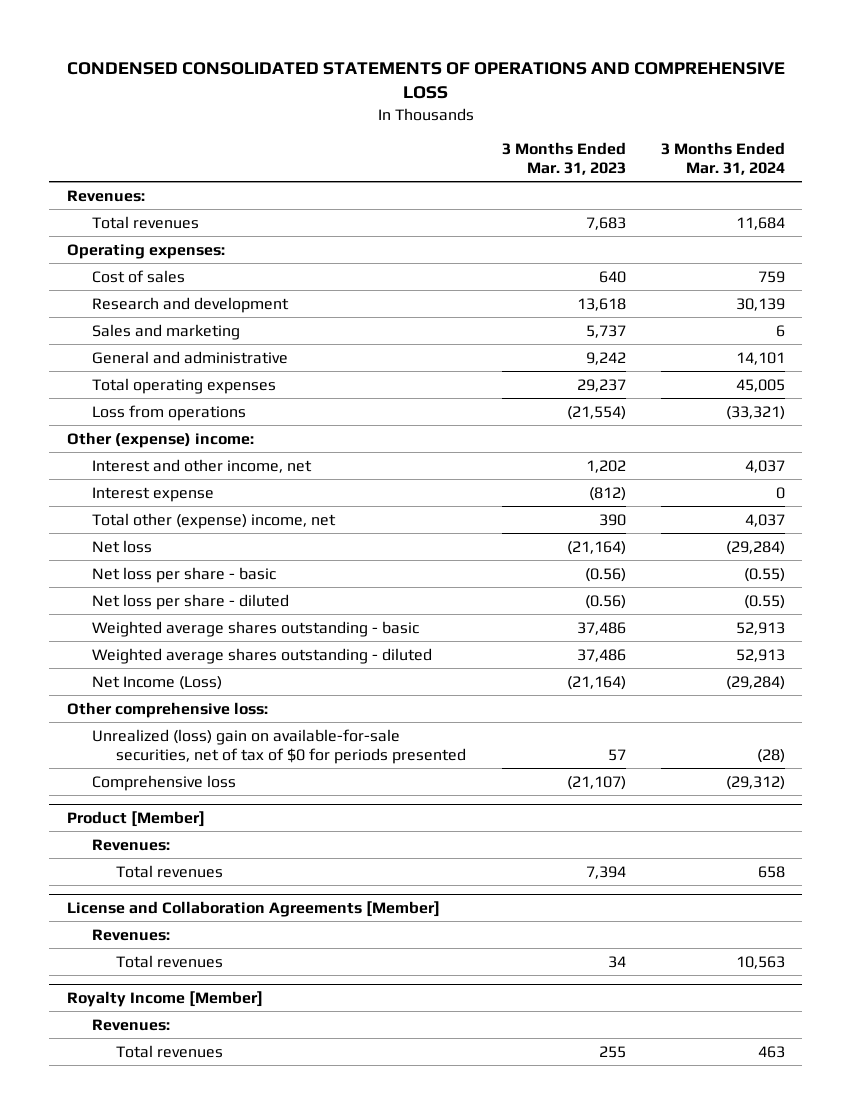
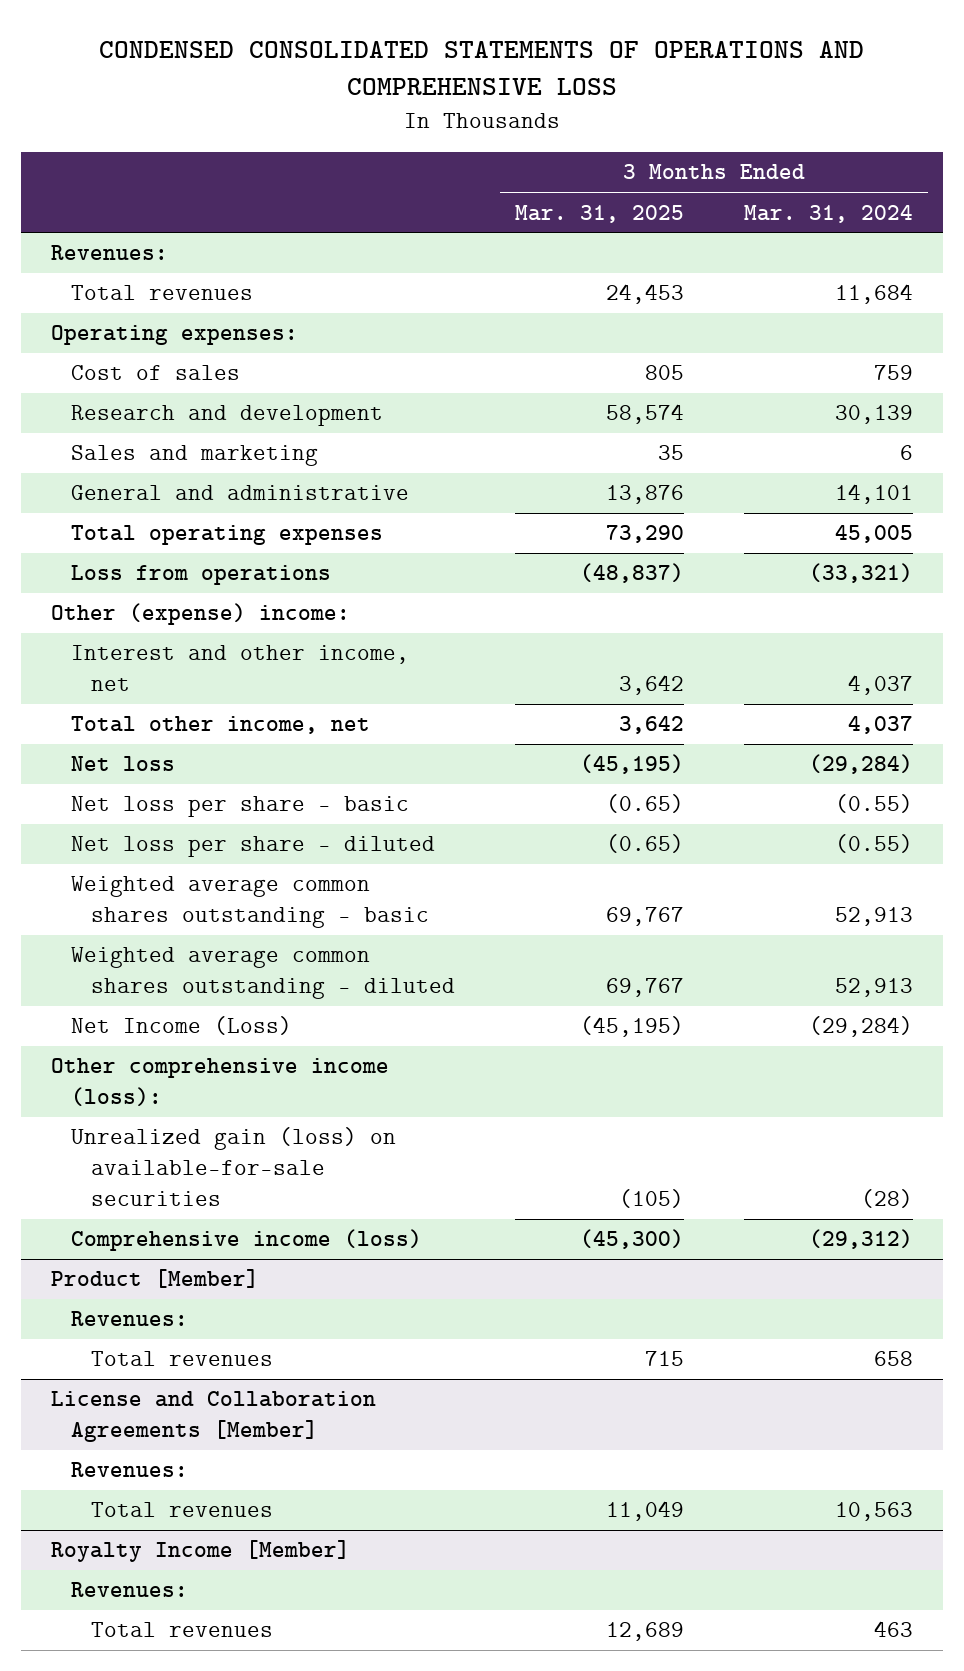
- | 3 Months Ended Mar. 31, 2023 | 3 Months Ended Mar. 31, 2024
+ | 3 Months Ended Mar. 31, 2025 | 3 Months Ended Mar. 31, 2024
- Interest expense | (812) | 0
- Total other (expense) income, net | 390 | 4,037
+ Total other income, net | 3,642 | 4,037
- Weighted average shares outstanding - basic | 37,486 | 52,913
- Weighted average shares outstanding - diluted | 37,486 | 52,913
+ Weighted average common shares outstanding - basic | 69,767 | 52,913
+ Weighted average common shares outstanding - diluted | 69,767 | 52,913
- Other comprehensive loss:
- Unrealized (loss) gain on available-for-sale securities, net of tax of $0 for periods presented | 57 | (28)
- Comprehensive loss | (21,107) | (29,312)
+ Other comprehensive income (loss):
+ Unrealized gain (loss) on available-for-sale securities | (105) | (28)
+ Comprehensive income (loss) | (45,300) | (29,312)

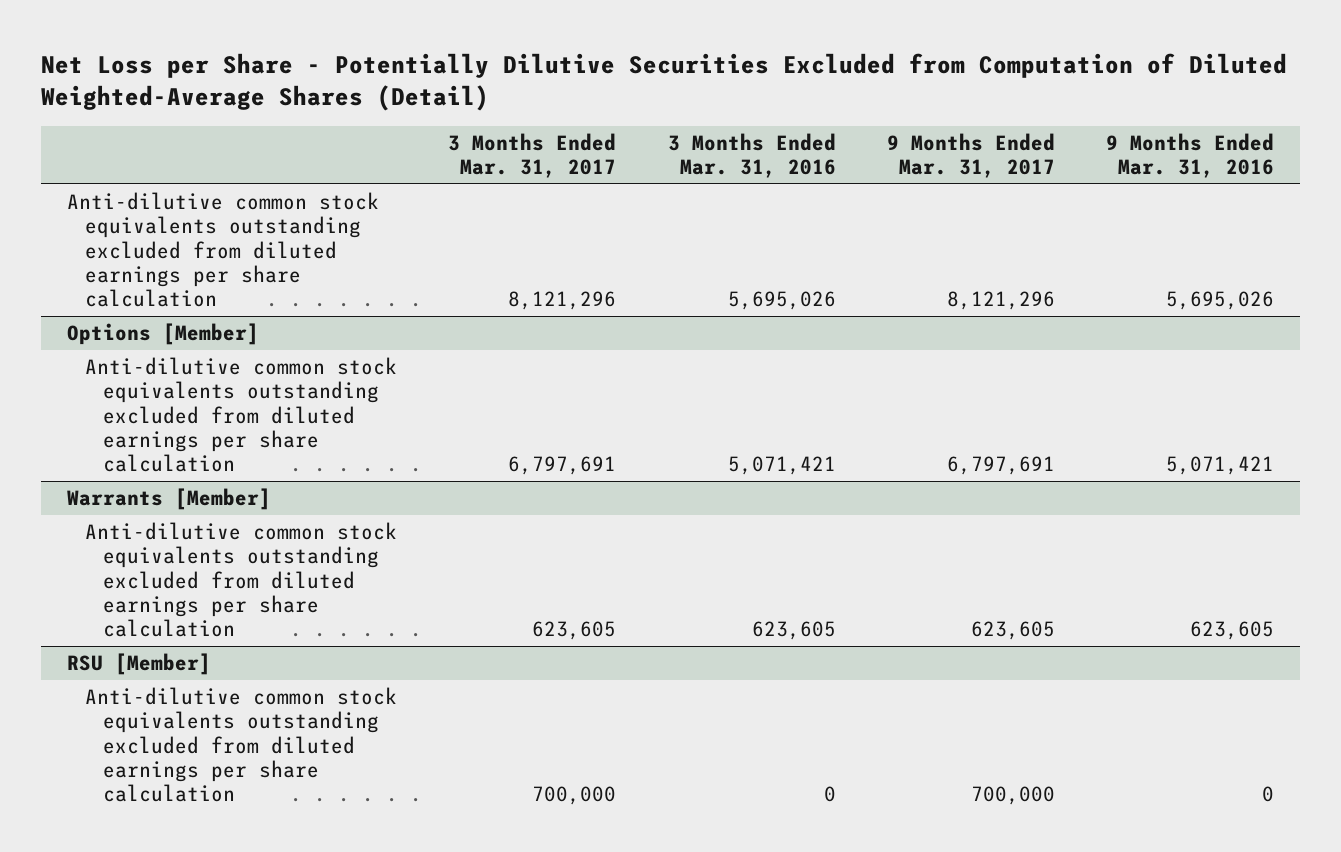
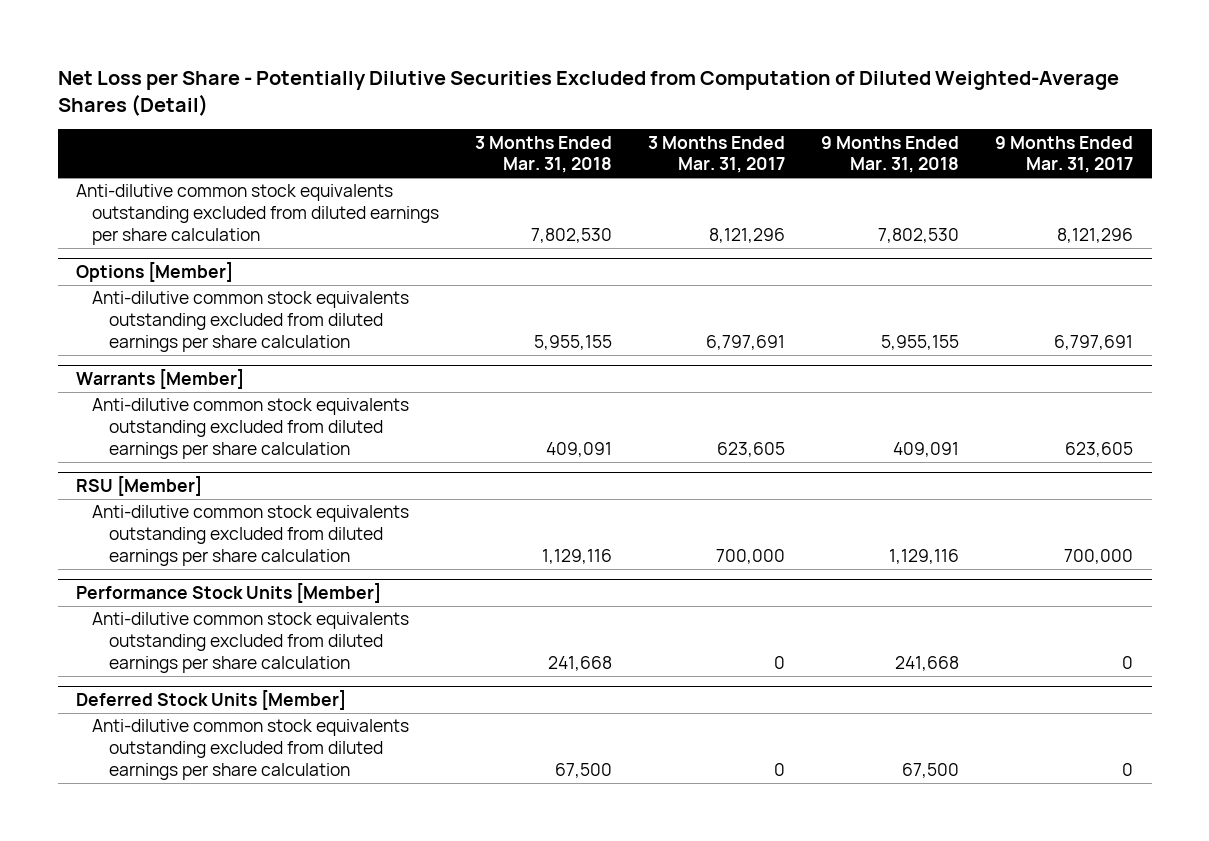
- | 3 Months Ended Mar. 31, 2017 | 3 Months Ended Mar. 31, 2016 | 9 Months Ended Mar. 31, 2017 | 9 Months Ended Mar. 31, 2016
+ | 3 Months Ended Mar. 31, 2018 | 3 Months Ended Mar. 31, 2017 | 9 Months Ended Mar. 31, 2018 | 9 Months Ended Mar. 31, 2017
+ Performance Stock Units [Member]
+ Anti-dilutive common stock equivalents outstanding excluded from diluted earnings per share calculation | 241,668 | 0 | 241,668 | 0
+ Deferred Stock Units [Member]
+ Anti-dilutive common stock equivalents outstanding excluded from diluted earnings per share calculation | 67,500 | 0 | 67,500 | 0

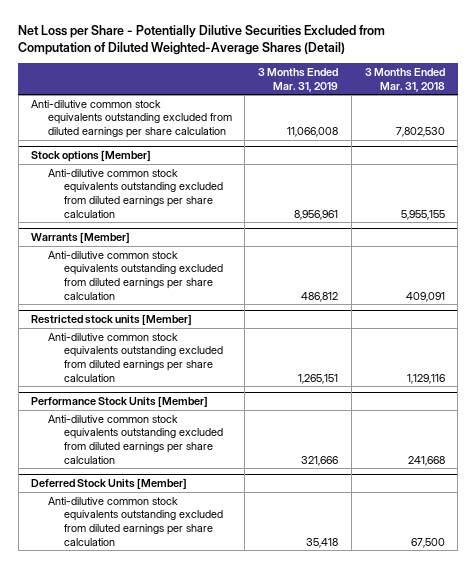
- | 3 Months Ended Mar. 31, 2018 | 3 Months Ended Mar. 31, 2017 | 9 Months Ended Mar. 31, 2018 | 9 Months Ended Mar. 31, 2017
+ | 3 Months Ended Mar. 31, 2019 | 3 Months Ended Mar. 31, 2018
- Options [Member]
+ Stock options [Member]
- RSU [Member]
+ Restricted stock units [Member]

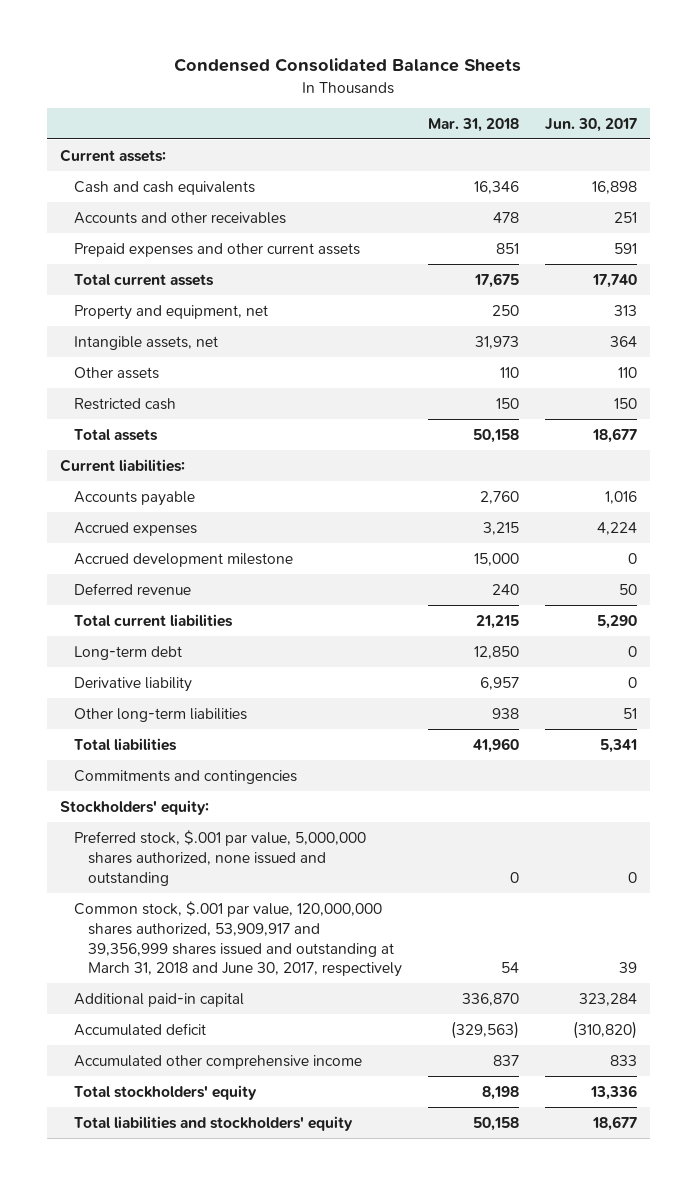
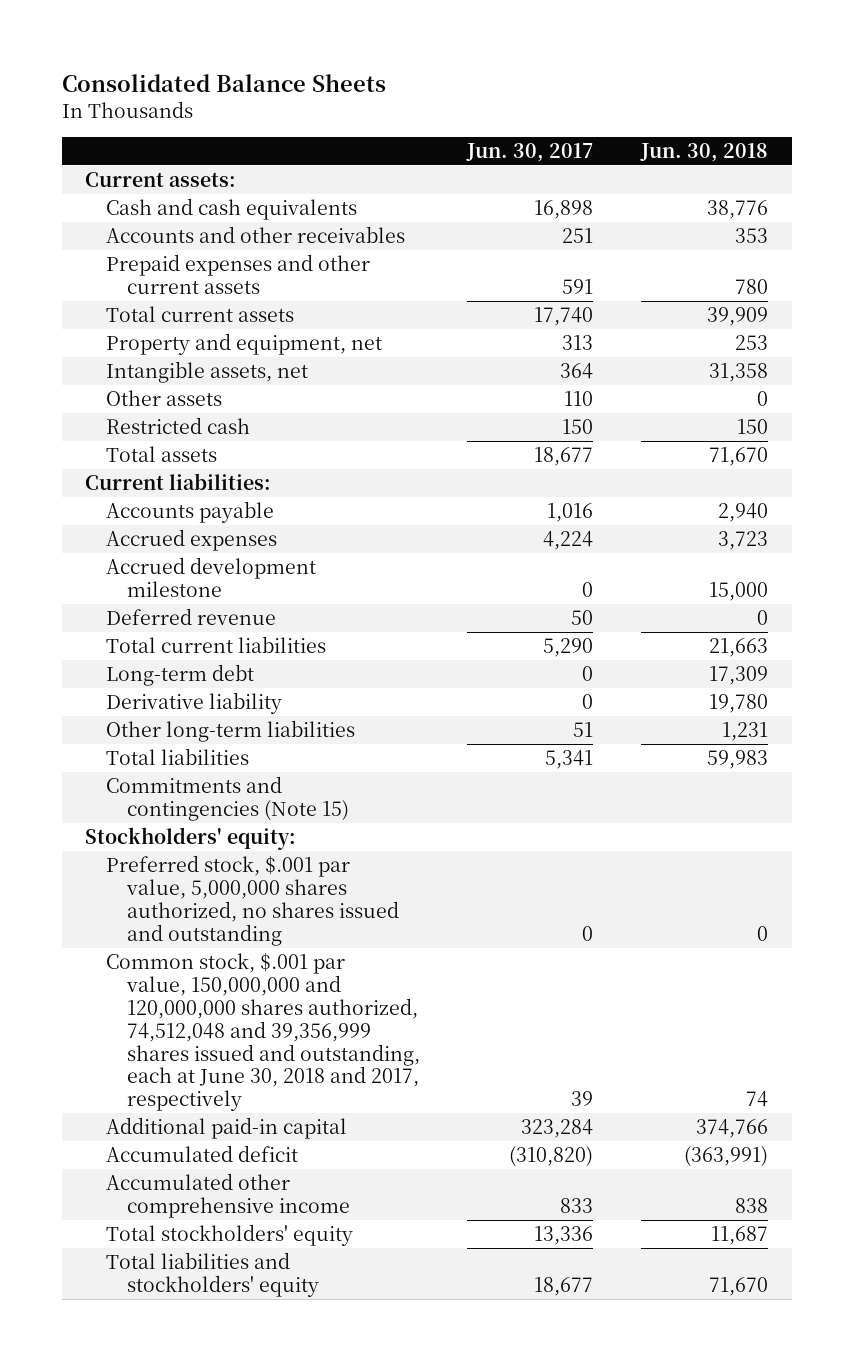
- Condensed Consolidated Balance Sheets
+ Consolidated Balance Sheets
- | Mar. 31, 2018 | Jun. 30, 2017
+ | Jun. 30, 2017 | Jun. 30, 2018
- Commitments and contingencies
+ Commitments and contingencies (Note 15)
- Preferred stock, $.001 par value, 5,000,000 shares authorized, none issued and outstanding | 0 | 0
- Common stock, $.001 par value, 120,000,000 shares authorized, 53,909,917 and 39,356,999 shares issued and outstanding at March 31, 2018 and June 30, 2017, respectively | 54 | 39
+ Preferred stock, $.001 par value, 5,000,000 shares authorized, no shares issued and outstanding | 0 | 0
+ Common stock, $.001 par value, 150,000,000 and 120,000,000 shares authorized, 74,512,048 and 39,356,999 shares issued and outstanding, each at June 30, 2018 and 2017, respectively | 39 | 74

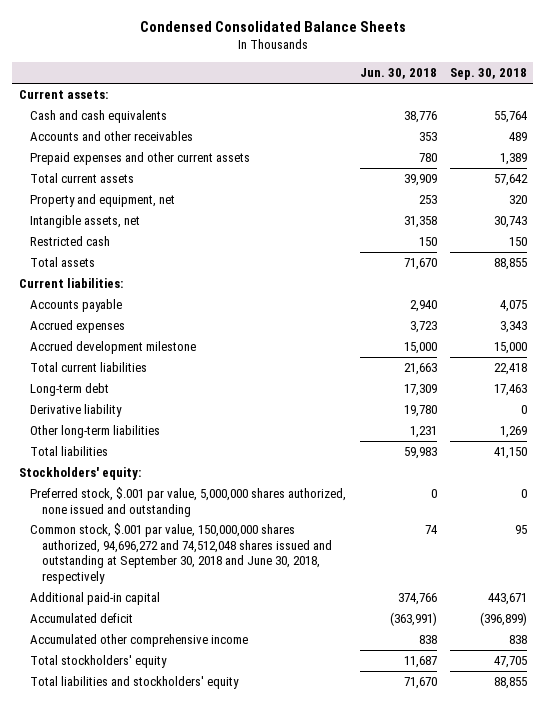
- Consolidated Balance Sheets
+ Condensed Consolidated Balance Sheets
- | Jun. 30, 2017 | Jun. 30, 2018
+ | Jun. 30, 2018 | Sep. 30, 2018
- Other assets | 110 | 0
- Deferred revenue | 50 | 0
- Commitments and contingencies (Note 15)
- Preferred stock, $.001 par value, 5,000,000 shares authorized, no shares issued and outstanding | 0 | 0
- Common stock, $.001 par value, 150,000,000 and 120,000,000 shares authorized, 74,512,048 and 39,356,999 shares issued and outstanding, each at June 30, 2018 and 2017, respectively | 39 | 74
+ Preferred stock, $.001 par value, 5,000,000 shares authorized, none issued and outstanding | 0 | 0
+ Common stock, $.001 par value, 150,000,000 shares authorized, 94,696,272 and 74,512,048 shares issued and outstanding at September 30, 2018 and June 30, 2018, respectively | 74 | 95

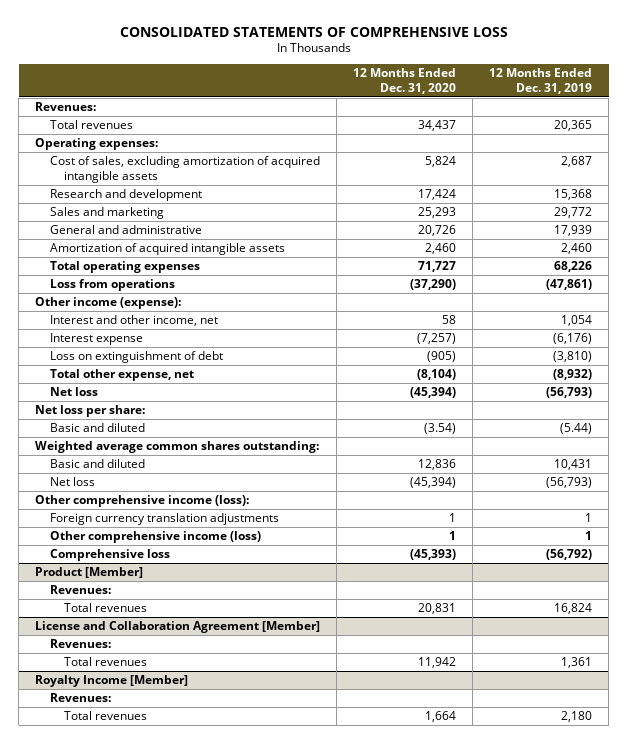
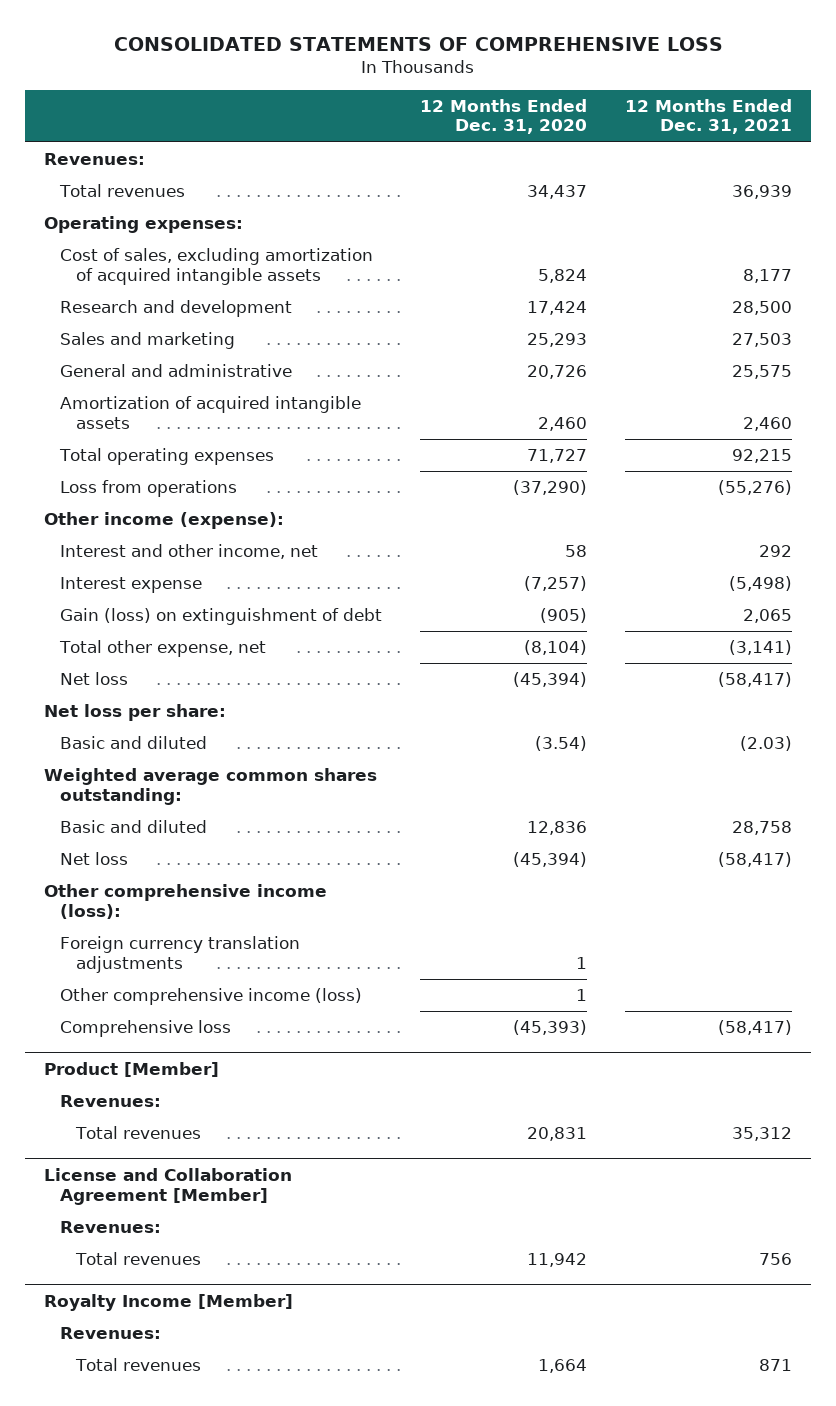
- | 12 Months Ended Dec. 31, 2020 | 12 Months Ended Dec. 31, 2019
+ | 12 Months Ended Dec. 31, 2020 | 12 Months Ended Dec. 31, 2021
- Loss on extinguishment of debt | (905) | (3,810)
+ Gain (loss) on extinguishment of debt | (905) | 2,065

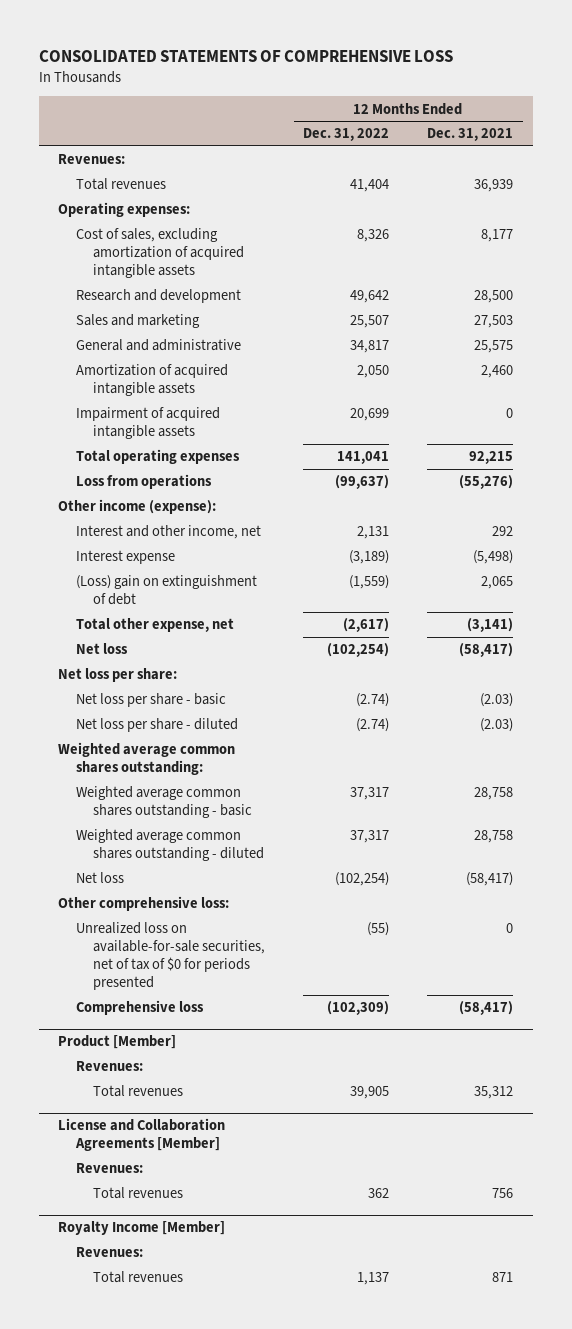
- | 12 Months Ended Dec. 31, 2020 | 12 Months Ended Dec. 31, 2021
+ | 12 Months Ended Dec. 31, 2022 | 12 Months Ended Dec. 31, 2021
+ Impairment of acquired intangible assets | 20,699 | 0
- Gain (loss) on extinguishment of debt | (905) | 2,065
+ (Loss) gain on extinguishment of debt | (1,559) | 2,065
- Basic and diluted | (3.54) | (2.03)
+ Net loss per share - basic | (2.74) | (2.03)
+ Net loss per share - diluted | (2.74) | (2.03)
- Basic and diluted | 12,836 | 28,758
+ Weighted average common shares outstanding - basic | 37,317 | 28,758
+ Weighted average common shares outstanding - diluted | 37,317 | 28,758
- Other comprehensive income (loss):
- Foreign currency translation adjustments | 1 |
- Other comprehensive income (loss) | 1 |
+ Other comprehensive loss:
+ Unrealized loss on available-for-sale securities, net of tax of $0 for periods presented | (55) | 0
- License and Collaboration Agreement [Member]
+ License and Collaboration Agreements [Member]

